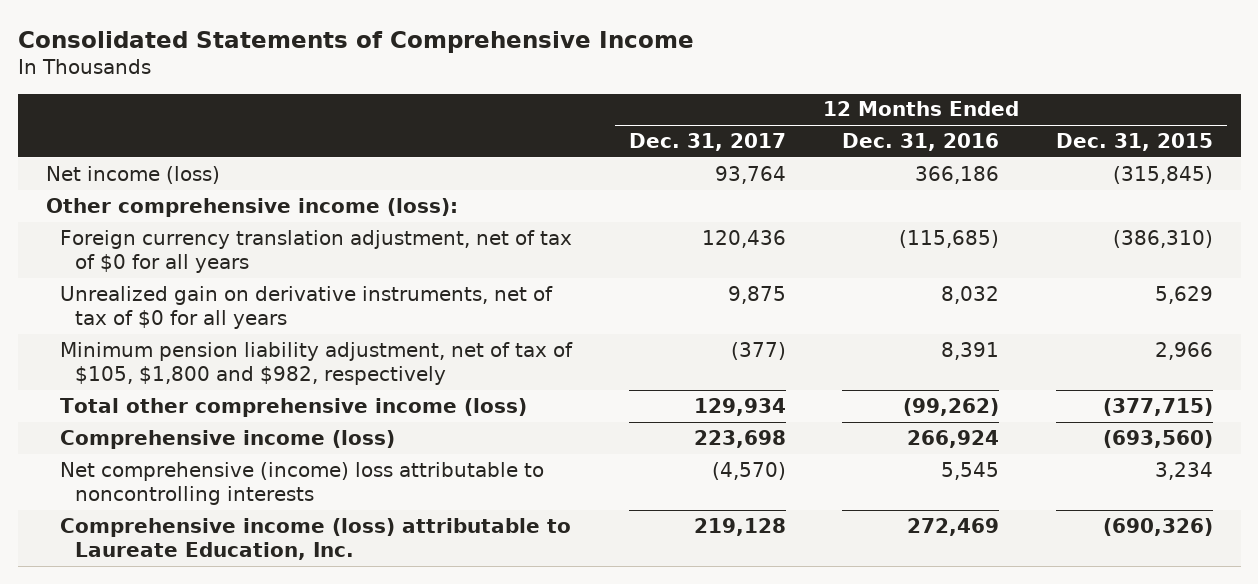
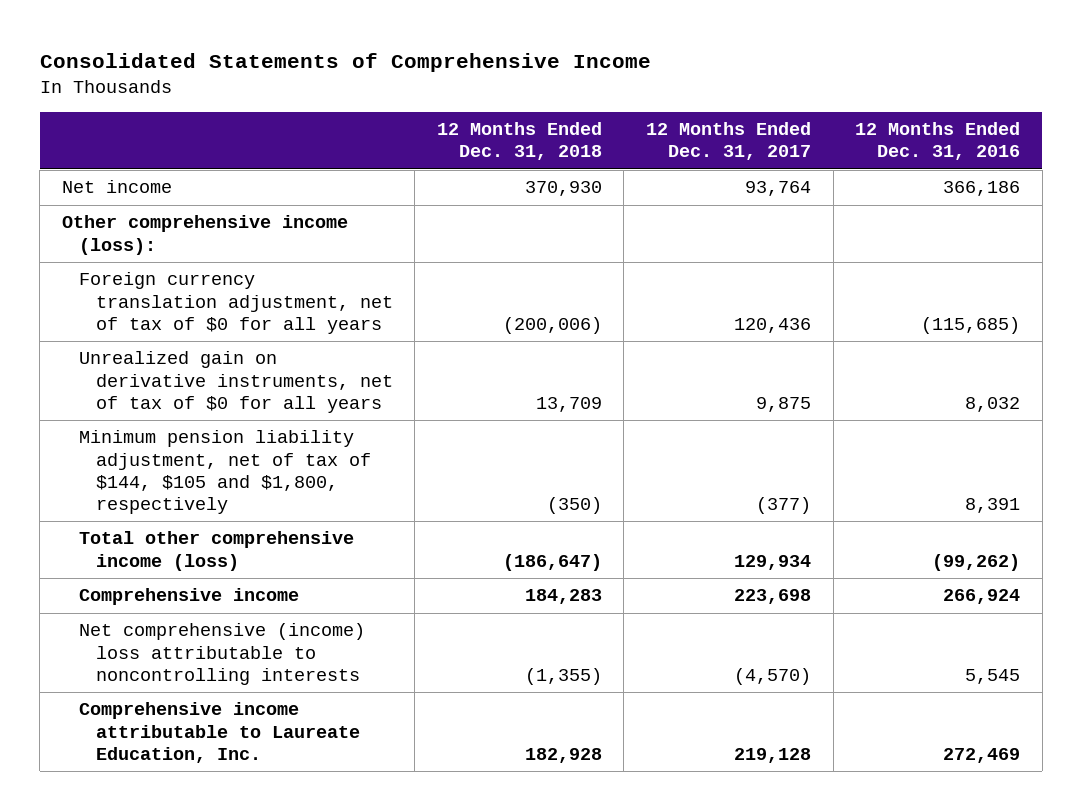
- | 12 Months Ended Dec. 31, 2017 | 12 Months Ended Dec. 31, 2016 | 12 Months Ended Dec. 31, 2015
+ | 12 Months Ended Dec. 31, 2018 | 12 Months Ended Dec. 31, 2017 | 12 Months Ended Dec. 31, 2016
- Net income (loss) | 93,764 | 366,186 | (315,845)
+ Net income | 370,930 | 93,764 | 366,186
- Minimum pension liability adjustment, net of tax of $105, $1,800 and $982, respectively | (377) | 8,391 | 2,966
+ Minimum pension liability adjustment, net of tax of $144, $105 and $1,800, respectively | (350) | (377) | 8,391
- Comprehensive income (loss) | 223,698 | 266,924 | (693,560)
+ Comprehensive income | 184,283 | 223,698 | 266,924
- Comprehensive income (loss) attributable to Laureate Education, Inc. | 219,128 | 272,469 | (690,326)
+ Comprehensive income attributable to Laureate Education, Inc. | 182,928 | 219,128 | 272,469

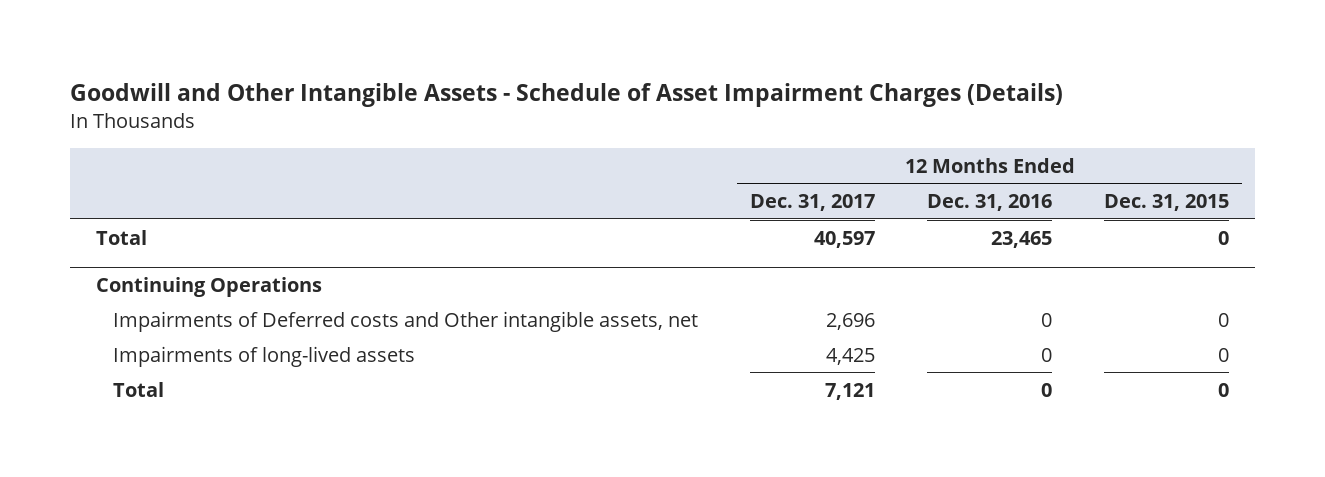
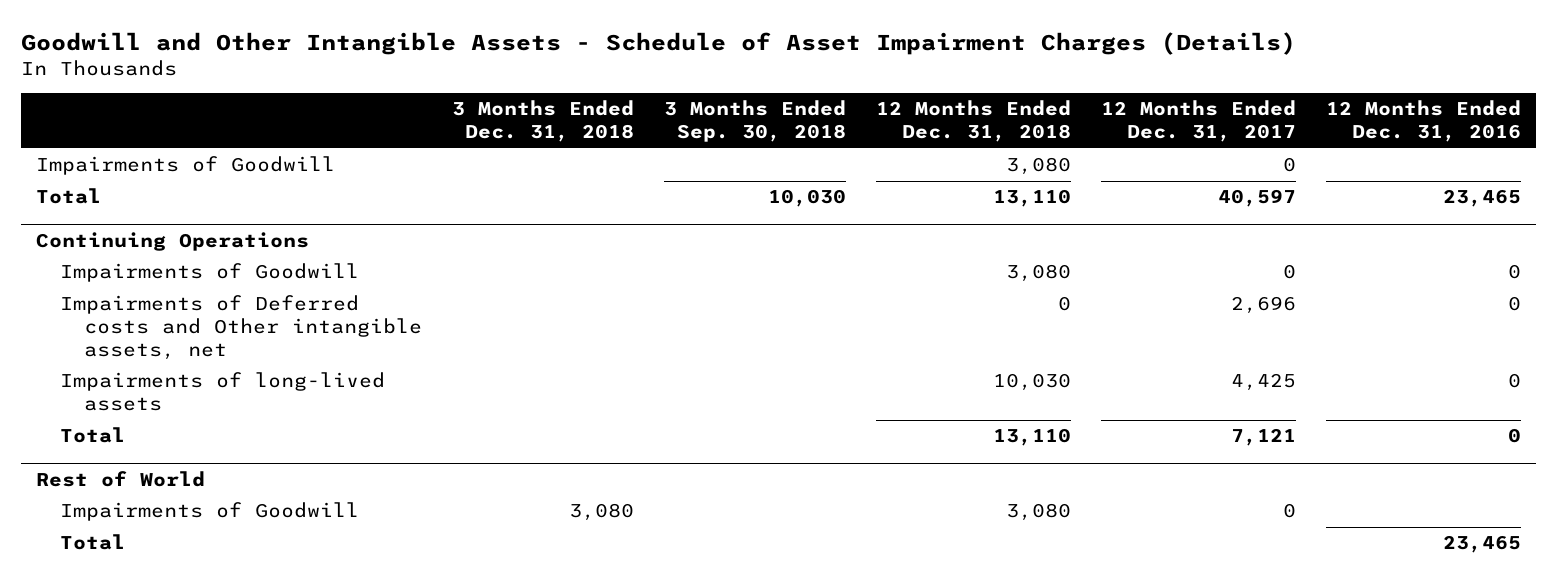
- | 12 Months Ended Dec. 31, 2017 | 12 Months Ended Dec. 31, 2016 | 12 Months Ended Dec. 31, 2015
+ | 3 Months Ended Dec. 31, 2018 | 3 Months Ended Sep. 30, 2018 | 12 Months Ended Dec. 31, 2018 | 12 Months Ended Dec. 31, 2017 | 12 Months Ended Dec. 31, 2016
+ Impairments of Goodwill | | | 3,080 | 0 |
@ Continuing Operations
+ Impairments of Goodwill | | | 3,080 | 0 | 0
+ Rest of World
+ Impairments of Goodwill | 3,080 | | 3,080 | 0 |
+ Total | | | | | 23,465

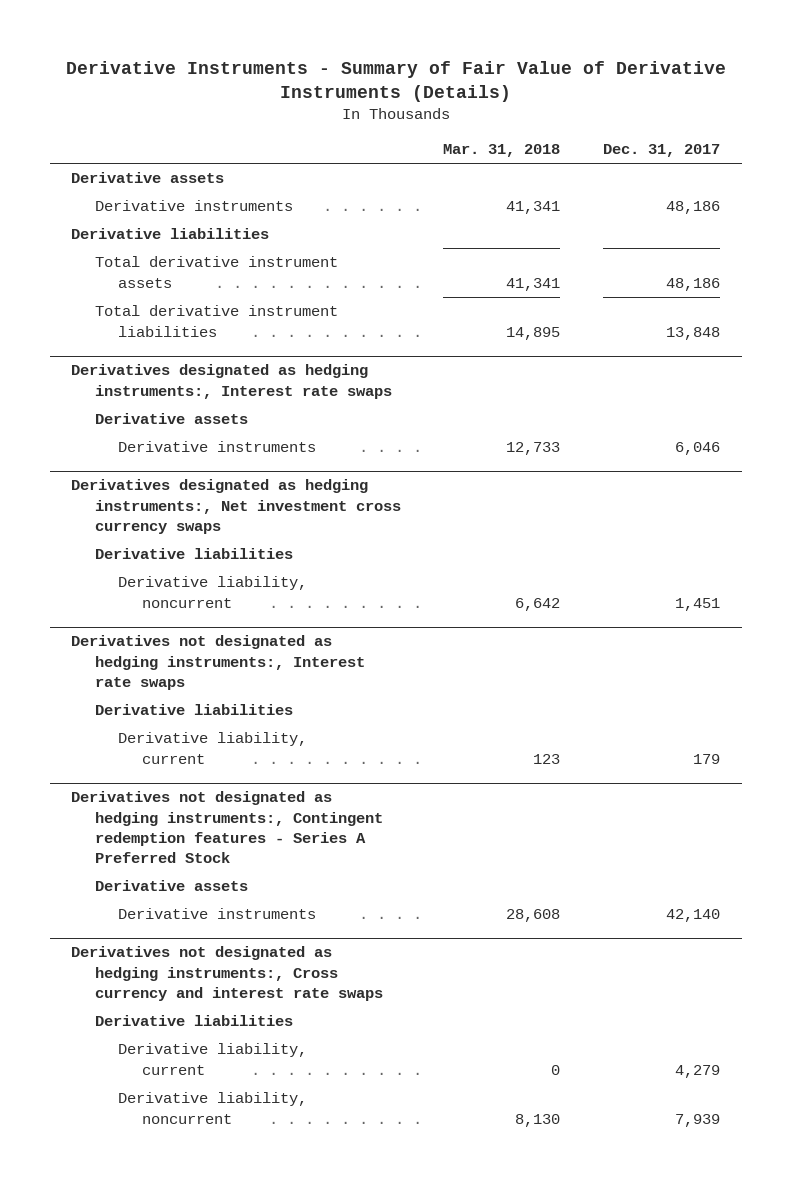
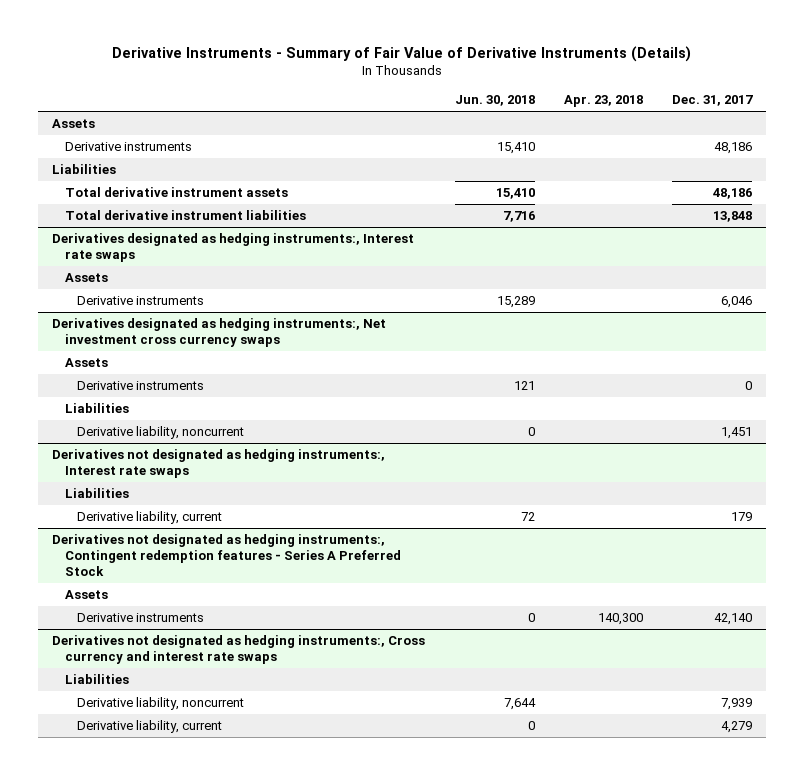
- | Mar. 31, 2018 | Dec. 31, 2017
+ | Jun. 30, 2018 | Apr. 23, 2018 | Dec. 31, 2017
- Derivative assets
+ Assets
- Derivative liabilities
+ Liabilities
@ Derivatives designated as hedging instruments:, Interest rate swaps
- Derivative assets
+ Assets
@ Derivatives designated as hedging instruments:, Net investment cross currency swaps
- Derivative liabilities
+ Assets
+ Derivative instruments | 121 | | 0
+ Liabilities
@ Derivatives not designated as hedging instruments:, Interest rate swaps
- Derivative liabilities
+ Liabilities
@ Derivatives not designated as hedging instruments:, Contingent redemption features - Series A Preferred Stock
- Derivative assets
+ Assets
@ Derivatives not designated as hedging instruments:, Cross currency and interest rate swaps
- Derivative liabilities
+ Liabilities
moved down: Derivative liability, current | 0 | | 4,279

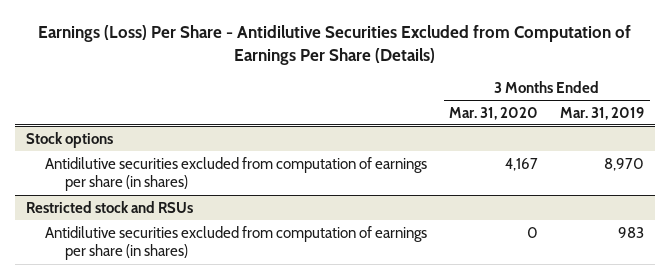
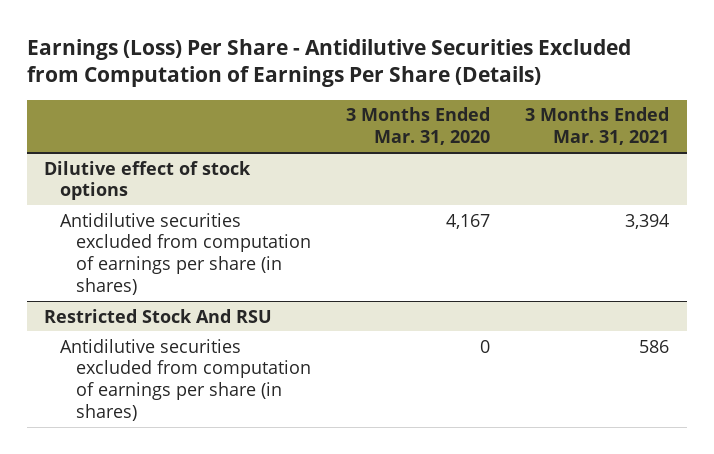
- | 3 Months Ended Mar. 31, 2020 | 3 Months Ended Mar. 31, 2019
+ | 3 Months Ended Mar. 31, 2020 | 3 Months Ended Mar. 31, 2021
- Stock options
+ Dilutive effect of stock options
- Restricted stock and RSUs
+ Restricted Stock And RSU

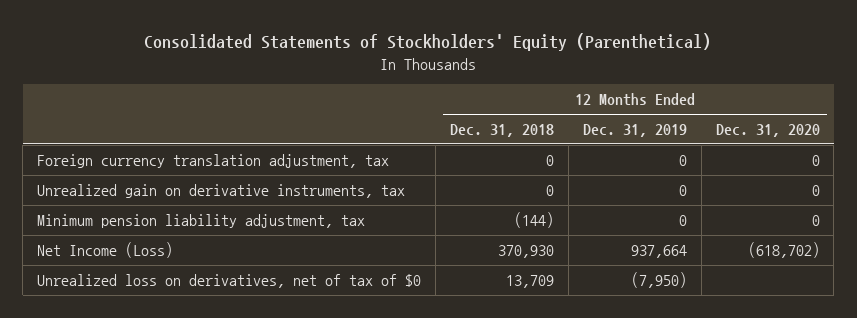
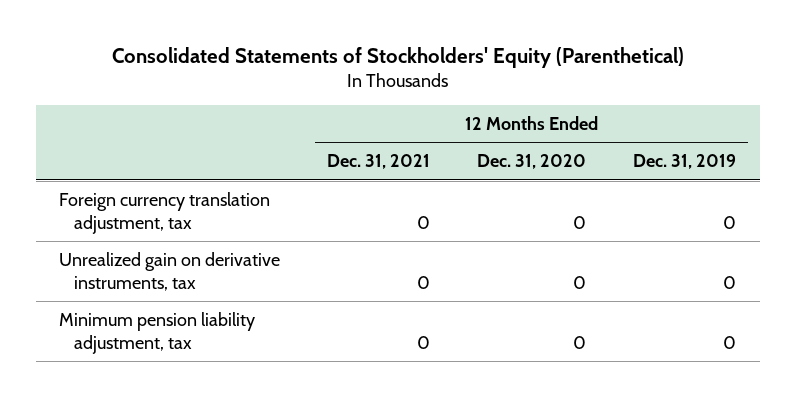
- | 12 Months Ended Dec. 31, 2018 | 12 Months Ended Dec. 31, 2019 | 12 Months Ended Dec. 31, 2020
+ | 12 Months Ended Dec. 31, 2021 | 12 Months Ended Dec. 31, 2020 | 12 Months Ended Dec. 31, 2019
- Net Income (Loss) | 370,930 | 937,664 | (618,702)
- Unrealized loss on derivatives, net of tax of $0 | 13,709 | (7,950) |

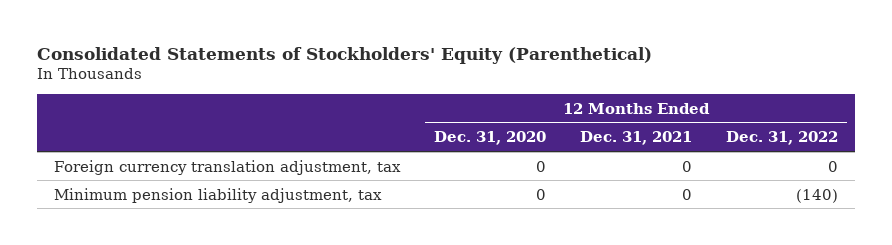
- | 12 Months Ended Dec. 31, 2021 | 12 Months Ended Dec. 31, 2020 | 12 Months Ended Dec. 31, 2019
+ | 12 Months Ended Dec. 31, 2020 | 12 Months Ended Dec. 31, 2021 | 12 Months Ended Dec. 31, 2022
- Unrealized gain on derivative instruments, tax | 0 | 0 | 0

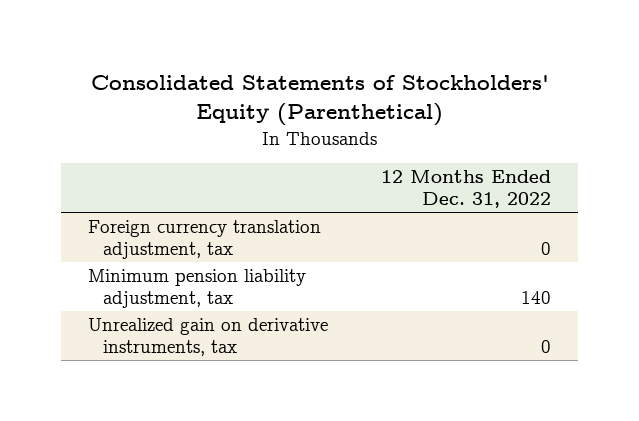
- | 12 Months Ended Dec. 31, 2020 | 12 Months Ended Dec. 31, 2021 | 12 Months Ended Dec. 31, 2022
+ | 12 Months Ended Dec. 31, 2022
- Minimum pension liability adjustment, tax | 0 | 0 | (140)
+ Minimum pension liability adjustment, tax | 140
+ Unrealized gain on derivative instruments, tax | 0

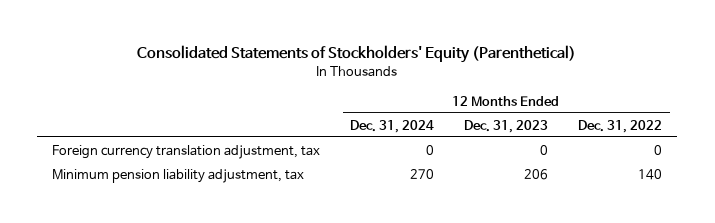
- | 12 Months Ended Dec. 31, 2022
+ | 12 Months Ended Dec. 31, 2024 | 12 Months Ended Dec. 31, 2023 | 12 Months Ended Dec. 31, 2022
- Unrealized gain on derivative instruments, tax | 0

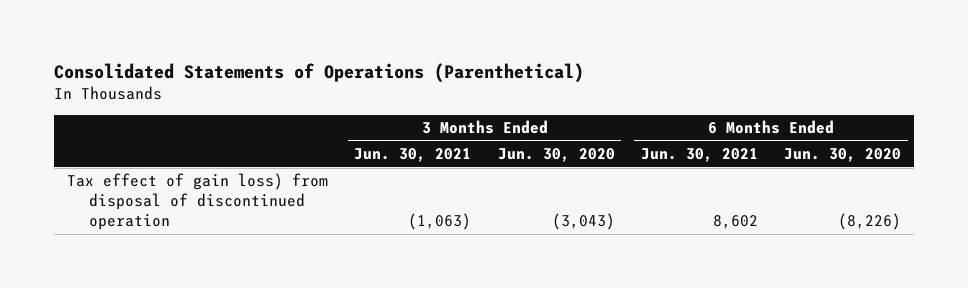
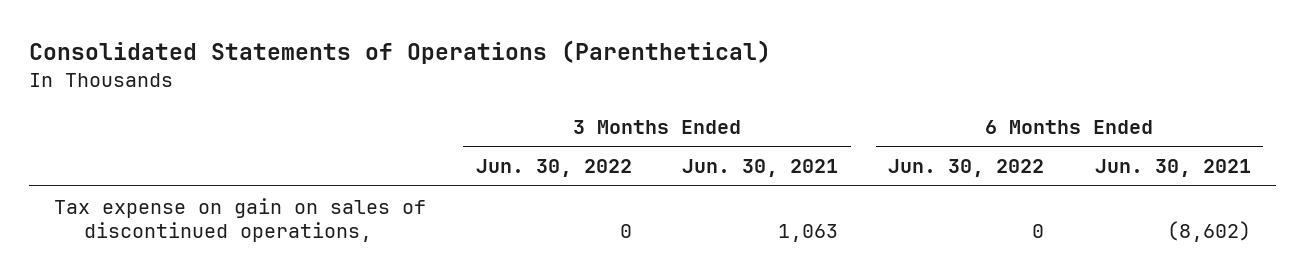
- | 3 Months Ended Jun. 30, 2021 | 3 Months Ended Jun. 30, 2020 | 6 Months Ended Jun. 30, 2021 | 6 Months Ended Jun. 30, 2020
+ | 3 Months Ended Jun. 30, 2022 | 3 Months Ended Jun. 30, 2021 | 6 Months Ended Jun. 30, 2022 | 6 Months Ended Jun. 30, 2021
- Tax effect of gain loss) from disposal of discontinued operation | (1,063) | (3,043) | 8,602 | (8,226)
+ Tax expense on gain on sales of discontinued operations, | 0 | 1,063 | 0 | (8,602)

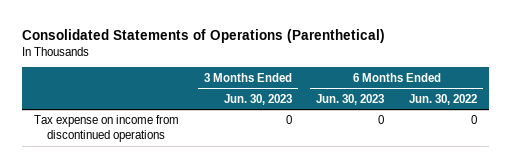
- | 3 Months Ended Jun. 30, 2022 | 3 Months Ended Jun. 30, 2021 | 6 Months Ended Jun. 30, 2022 | 6 Months Ended Jun. 30, 2021
+ | 3 Months Ended Jun. 30, 2023 | 6 Months Ended Jun. 30, 2023 | 6 Months Ended Jun. 30, 2022
- Tax expense on gain on sales of discontinued operations, | 0 | 1,063 | 0 | (8,602)
+ Tax expense on income from discontinued operations | 0 | 0 | 0

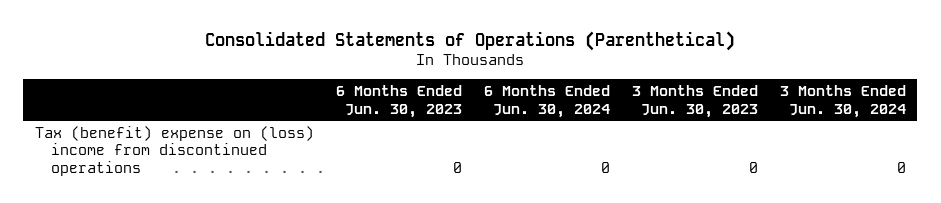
- | 3 Months Ended Jun. 30, 2023 | 6 Months Ended Jun. 30, 2023 | 6 Months Ended Jun. 30, 2022
+ | 6 Months Ended Jun. 30, 2023 | 6 Months Ended Jun. 30, 2024 | 3 Months Ended Jun. 30, 2023 | 3 Months Ended Jun. 30, 2024
- Tax expense on income from discontinued operations | 0 | 0 | 0
+ Tax (benefit) expense on (loss) income from discontinued operations | 0 | 0 | 0 | 0

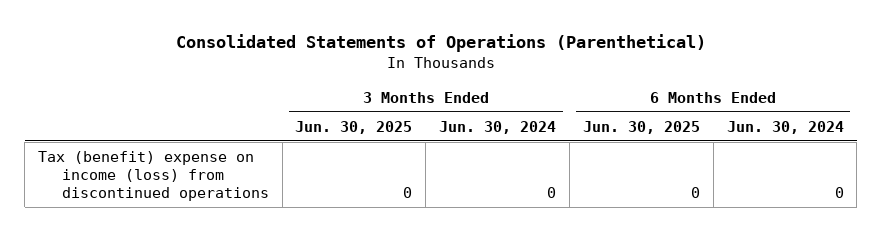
- | 6 Months Ended Jun. 30, 2023 | 6 Months Ended Jun. 30, 2024 | 3 Months Ended Jun. 30, 2023 | 3 Months Ended Jun. 30, 2024
+ | 3 Months Ended Jun. 30, 2025 | 3 Months Ended Jun. 30, 2024 | 6 Months Ended Jun. 30, 2025 | 6 Months Ended Jun. 30, 2024
- Tax (benefit) expense on (loss) income from discontinued operations | 0 | 0 | 0 | 0
+ Tax (benefit) expense on income (loss) from discontinued operations | 0 | 0 | 0 | 0

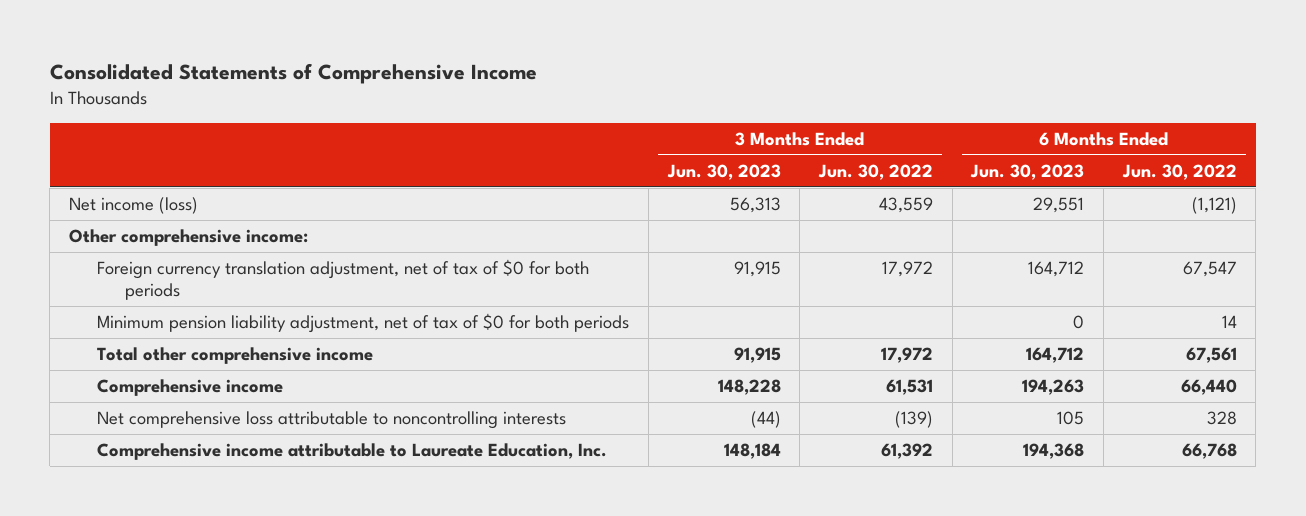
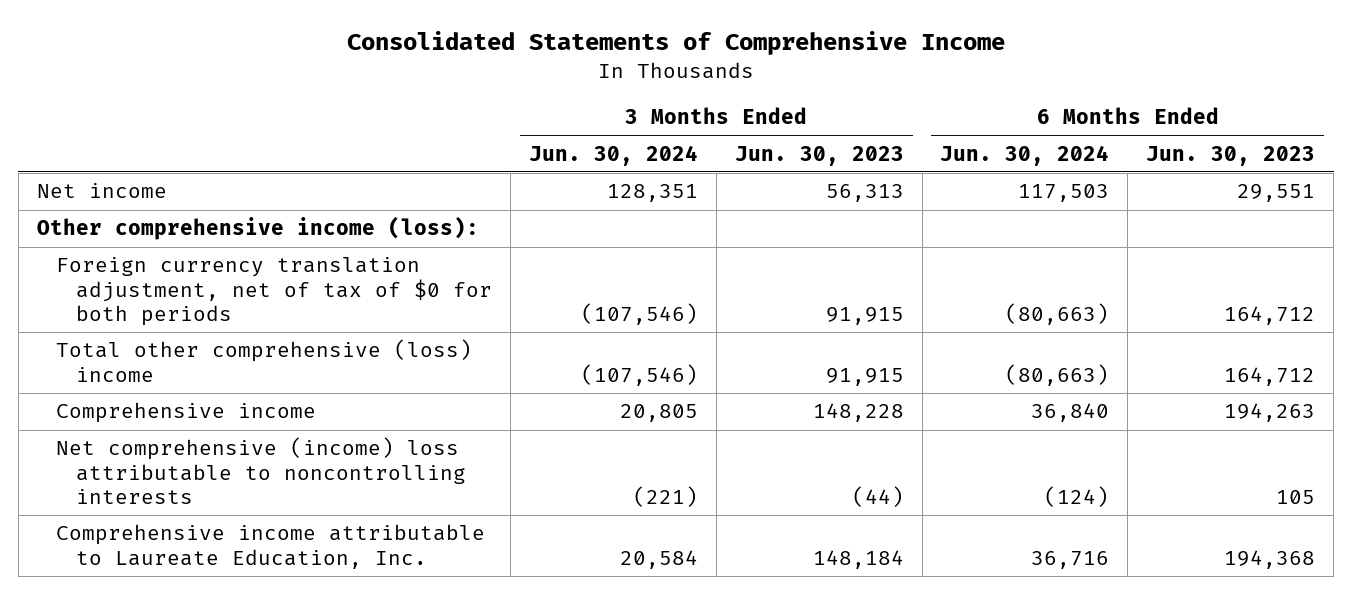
- | 3 Months Ended Jun. 30, 2023 | 3 Months Ended Jun. 30, 2022 | 6 Months Ended Jun. 30, 2023 | 6 Months Ended Jun. 30, 2022
+ | 3 Months Ended Jun. 30, 2024 | 3 Months Ended Jun. 30, 2023 | 6 Months Ended Jun. 30, 2024 | 6 Months Ended Jun. 30, 2023
- Net income (loss) | 56,313 | 43,559 | 29,551 | (1,121)
- Other comprehensive income:
+ Net income | 128,351 | 56,313 | 117,503 | 29,551
+ Other comprehensive income (loss):
- Minimum pension liability adjustment, net of tax of $0 for both periods | | | 0 | 14
- Total other comprehensive income | 91,915 | 17,972 | 164,712 | 67,561
+ Total other comprehensive (loss) income | (107,546) | 91,915 | (80,663) | 164,712
- Net comprehensive loss attributable to noncontrolling interests | (44) | (139) | 105 | 328
+ Net comprehensive (income) loss attributable to noncontrolling interests | (221) | (44) | (124) | 105

